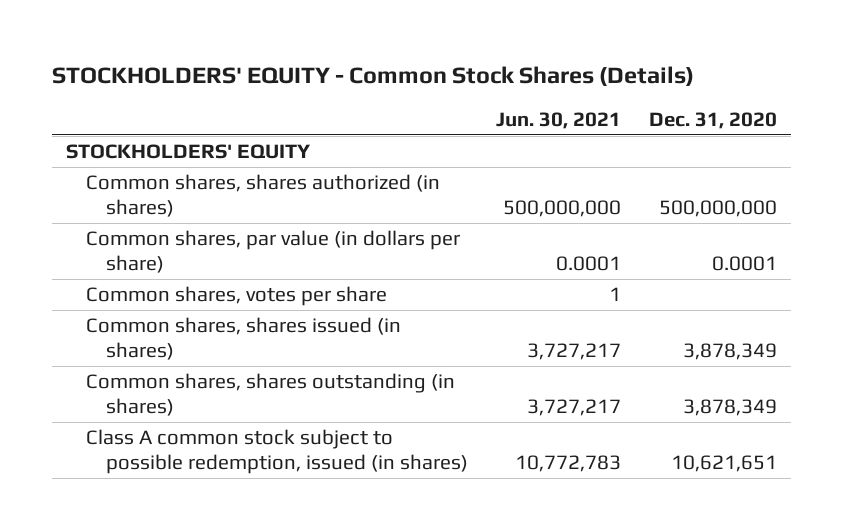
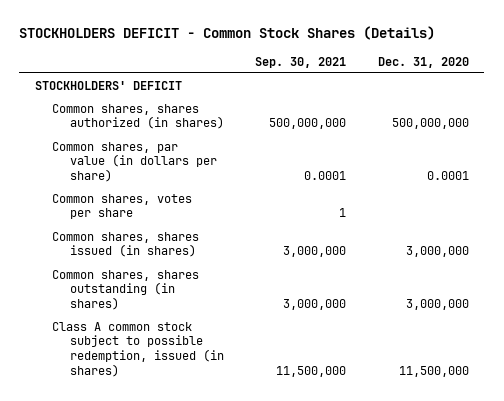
- STOCKHOLDERS' EQUITY - Common Stock Shares (Details)
+ STOCKHOLDERS DEFICIT - Common Stock Shares (Details)
- | Jun. 30, 2021 | Dec. 31, 2020
+ | Sep. 30, 2021 | Dec. 31, 2020
- STOCKHOLDERS' EQUITY
+ STOCKHOLDERS' DEFICIT
- Common shares, shares issued (in shares) | 3,727,217 | 3,878,349
- Common shares, shares outstanding (in shares) | 3,727,217 | 3,878,349
- Class A common stock subject to possible redemption, issued (in shares) | 10,772,783 | 10,621,651
+ Common shares, shares issued (in shares) | 3,000,000 | 3,000,000
+ Common shares, shares outstanding (in shares) | 3,000,000 | 3,000,000
+ Class A common stock subject to possible redemption, issued (in shares) | 11,500,000 | 11,500,000

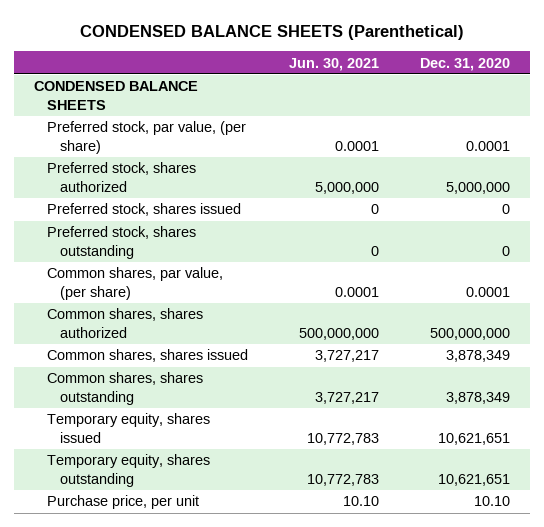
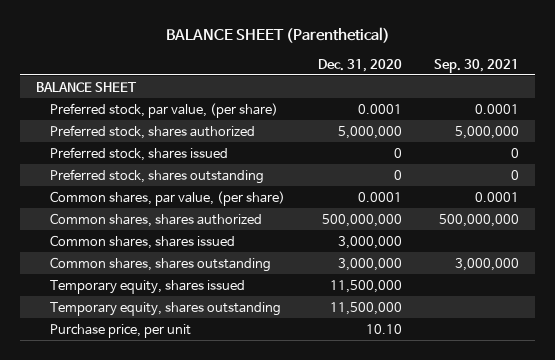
- CONDENSED BALANCE SHEETS (Parenthetical)
+ BALANCE SHEET (Parenthetical)
- | Jun. 30, 2021 | Dec. 31, 2020
+ | Dec. 31, 2020 | Sep. 30, 2021
- CONDENSED BALANCE SHEETS
+ BALANCE SHEET
- Common shares, shares issued | 3,727,217 | 3,878,349
- Common shares, shares outstanding | 3,727,217 | 3,878,349
- Temporary equity, shares issued | 10,772,783 | 10,621,651
- Temporary equity, shares outstanding | 10,772,783 | 10,621,651
+ Common shares, shares issued | 3,000,000 |
+ Common shares, shares outstanding | 3,000,000 | 3,000,000
+ Temporary equity, shares issued | 11,500,000 |
+ Temporary equity, shares outstanding | 11,500,000 |

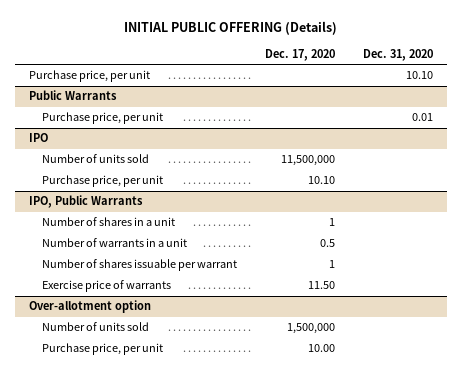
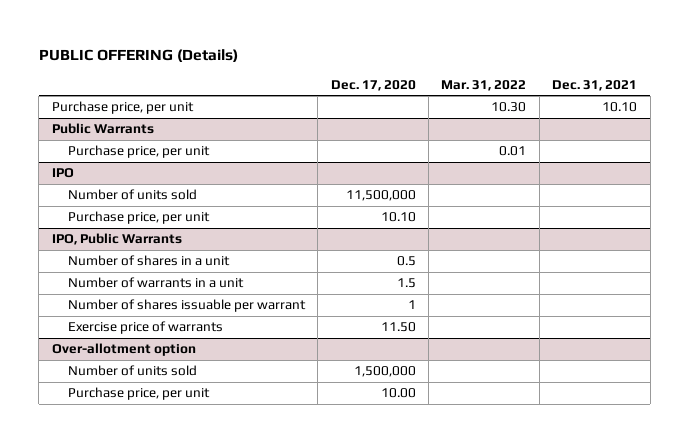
- INITIAL PUBLIC OFFERING (Details)
+ PUBLIC OFFERING (Details)
- | Dec. 17, 2020 | Dec. 31, 2020
+ | Dec. 17, 2020 | Mar. 31, 2022 | Dec. 31, 2021
@ IPO, Public Warrants
- Number of shares in a unit | 1 |
- Number of warrants in a unit | 0.5 |
+ Number of shares in a unit | 0.5 | |
+ Number of warrants in a unit | 1.5 | |

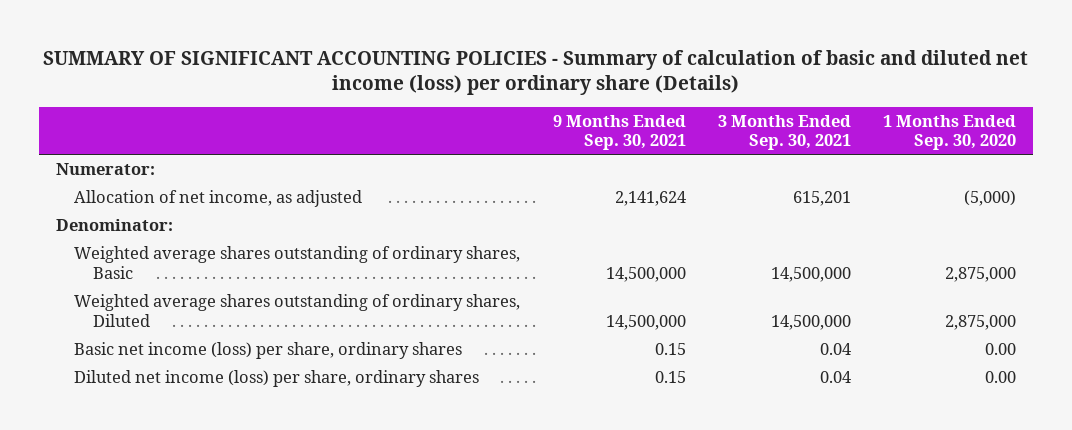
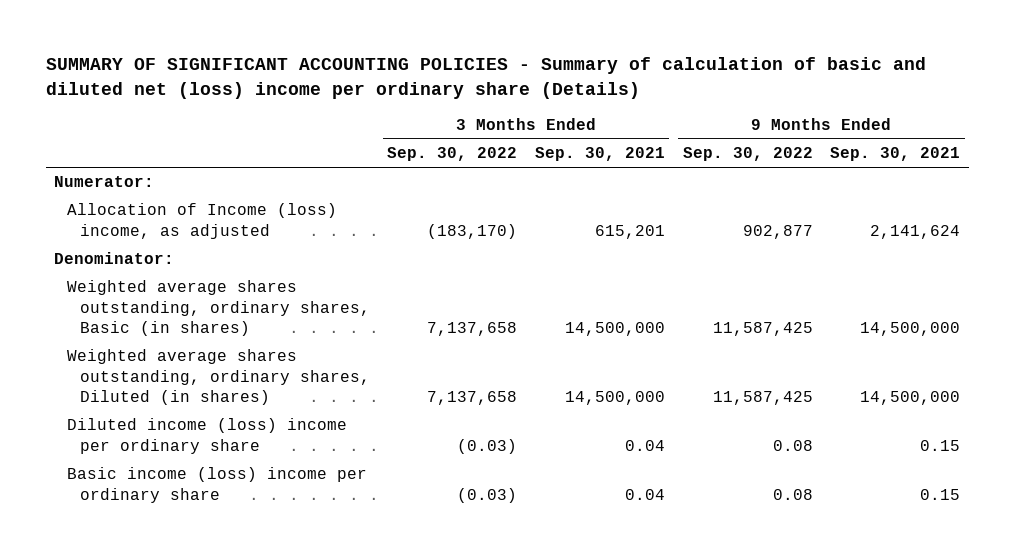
- SUMMARY OF SIGNIFICANT ACCOUNTING POLICIES - Summary of calculation of basic and diluted net income (loss) per ordinary share (Details)
+ SUMMARY OF SIGNIFICANT ACCOUNTING POLICIES - Summary of calculation of basic and diluted net (loss) income per ordinary share (Details)
- | 9 Months Ended Sep. 30, 2021 | 3 Months Ended Sep. 30, 2021 | 1 Months Ended Sep. 30, 2020
+ | 3 Months Ended Sep. 30, 2022 | 3 Months Ended Sep. 30, 2021 | 9 Months Ended Sep. 30, 2022 | 9 Months Ended Sep. 30, 2021
- Allocation of net income, as adjusted | 2,141,624 | 615,201 | (5,000)
+ Allocation of Income (loss) income, as adjusted | (183,170) | 615,201 | 902,877 | 2,141,624
- Weighted average shares outstanding of ordinary shares, Basic | 14,500,000 | 14,500,000 | 2,875,000
- Weighted average shares outstanding of ordinary shares, Diluted | 14,500,000 | 14,500,000 | 2,875,000
- Basic net income (loss) per share, ordinary shares | 0.15 | 0.04 | 0.00
- Diluted net income (loss) per share, ordinary shares | 0.15 | 0.04 | 0.00
+ Weighted average shares outstanding, ordinary shares, Basic (in shares) | 7,137,658 | 14,500,000 | 11,587,425 | 14,500,000
+ Weighted average shares outstanding, ordinary shares, Diluted (in shares) | 7,137,658 | 14,500,000 | 11,587,425 | 14,500,000
+ Diluted income (loss) income per ordinary share | (0.03) | 0.04 | 0.08 | 0.15
+ Basic income (loss) income per ordinary share | (0.03) | 0.04 | 0.08 | 0.15

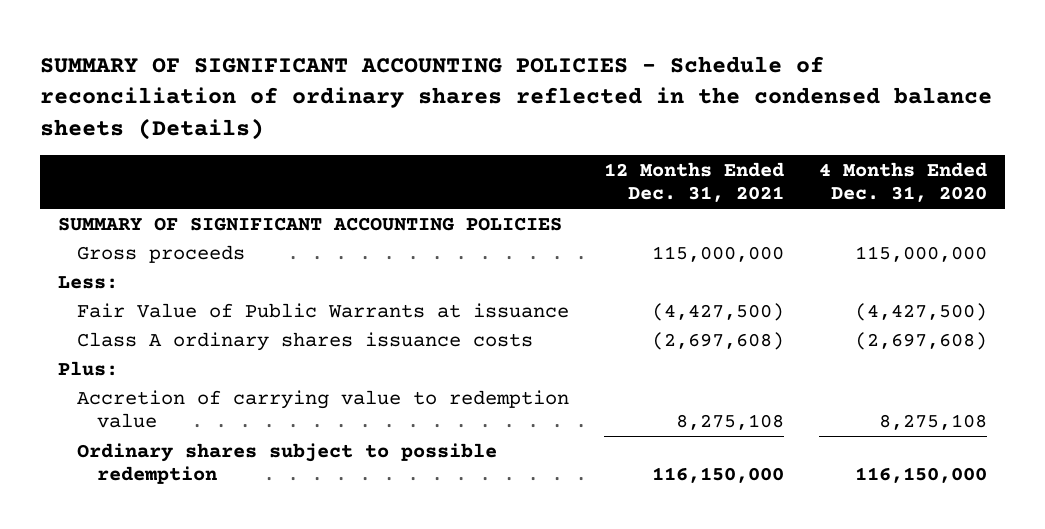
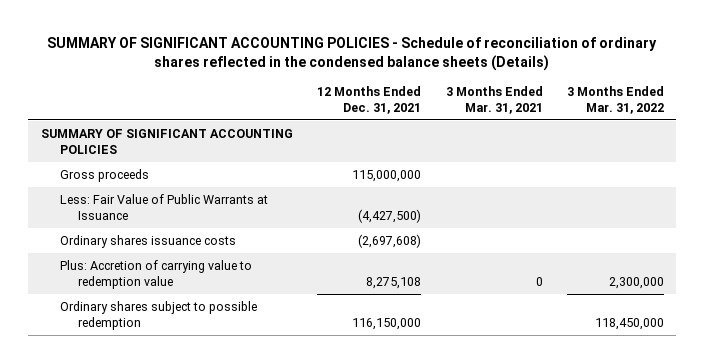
- | 12 Months Ended Dec. 31, 2021 | 4 Months Ended Dec. 31, 2020
+ | 12 Months Ended Dec. 31, 2021 | 3 Months Ended Mar. 31, 2021 | 3 Months Ended Mar. 31, 2022
- Less:
- Fair Value of Public Warrants at issuance | (4,427,500) | (4,427,500)
- Class A ordinary shares issuance costs | (2,697,608) | (2,697,608)
- Plus:
- Accretion of carrying value to redemption value | 8,275,108 | 8,275,108
+ Less: Fair Value of Public Warrants at Issuance | (4,427,500) | |
+ Ordinary shares issuance costs | (2,697,608) | |
+ Plus: Accretion of carrying value to redemption value | 8,275,108 | 0 | 2,300,000

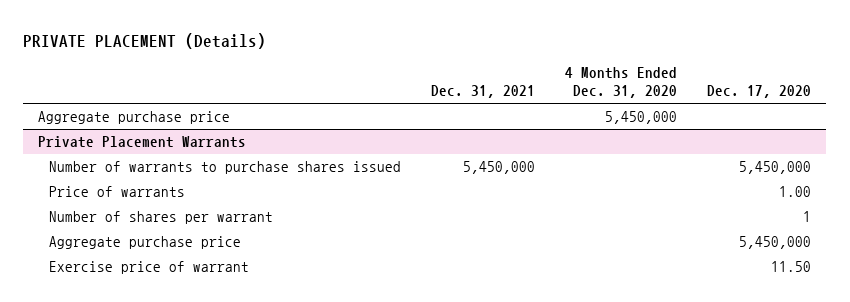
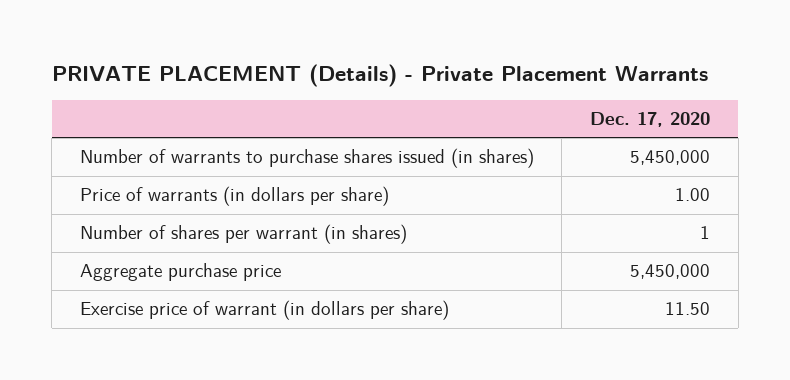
- PRIVATE PLACEMENT (Details)
+ PRIVATE PLACEMENT (Details) - Private Placement Warrants
- | Dec. 31, 2021 | 4 Months Ended Dec. 31, 2020 | Dec. 17, 2020
+ | Dec. 17, 2020
- Aggregate purchase price | | 5,450,000 |
- Private Placement Warrants
- Number of warrants to purchase shares issued | 5,450,000 | | 5,450,000
- Price of warrants | | | 1.00
- Number of shares per warrant | | | 1
+ Number of warrants to purchase shares issued (in shares) | 5,450,000
+ Price of warrants (in dollars per share) | 1.00
+ Number of shares per warrant (in shares) | 1
- Exercise price of warrant | | | 11.50
+ Exercise price of warrant (in dollars per share) | 11.50

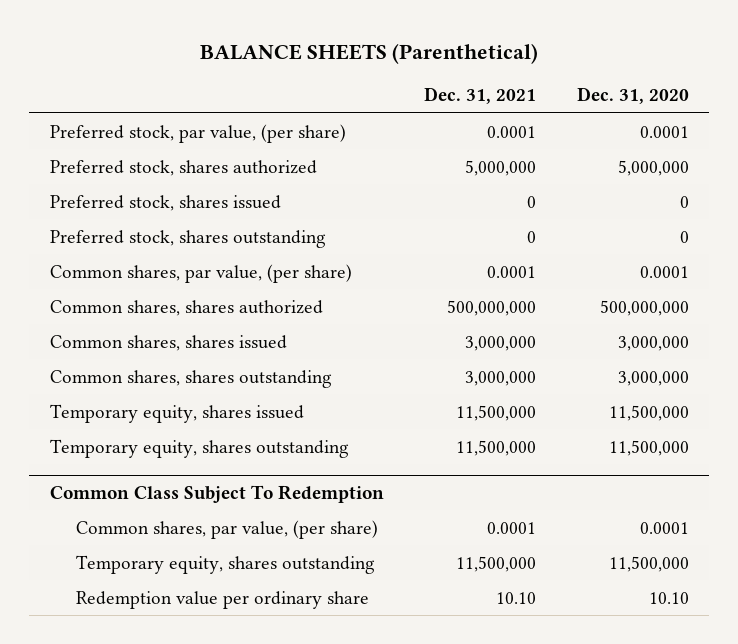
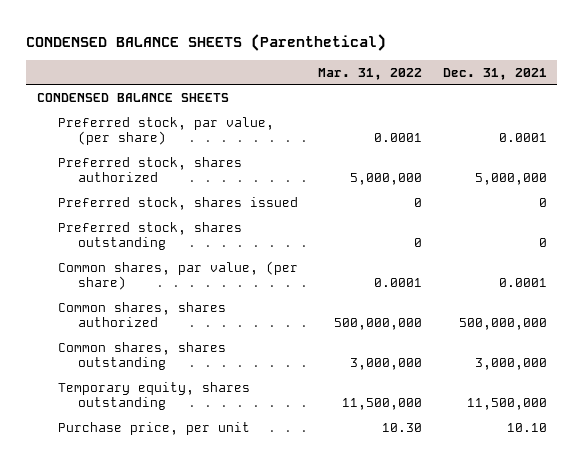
- BALANCE SHEETS (Parenthetical)
+ CONDENSED BALANCE SHEETS (Parenthetical)
- | Dec. 31, 2021 | Dec. 31, 2020
+ | Mar. 31, 2022 | Dec. 31, 2021
+ CONDENSED BALANCE SHEETS
- Common shares, shares issued | 3,000,000 | 3,000,000
- Temporary equity, shares issued | 11,500,000 | 11,500,000
- Common Class Subject To Redemption
- Common shares, par value, (per share) | 0.0001 | 0.0001
- Temporary equity, shares outstanding | 11,500,000 | 11,500,000
- Redemption value per ordinary share | 10.10 | 10.10
+ Purchase price, per unit | 10.30 | 10.10

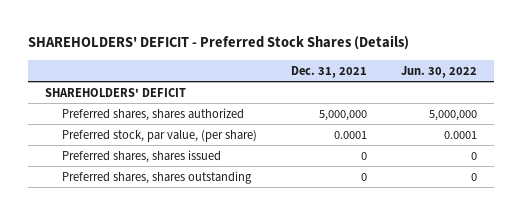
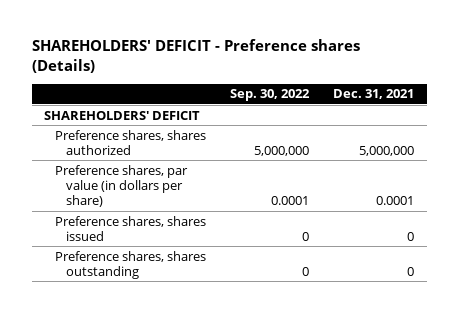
- SHAREHOLDERS' DEFICIT - Preferred Stock Shares (Details)
+ SHAREHOLDERS' DEFICIT - Preference shares (Details)
- | Dec. 31, 2021 | Jun. 30, 2022
+ | Sep. 30, 2022 | Dec. 31, 2021
- Preferred shares, shares authorized | 5,000,000 | 5,000,000
- Preferred stock, par value, (per share) | 0.0001 | 0.0001
- Preferred shares, shares issued | 0 | 0
- Preferred shares, shares outstanding | 0 | 0
+ Preference shares, shares authorized | 5,000,000 | 5,000,000
+ Preference shares, par value (in dollars per share) | 0.0001 | 0.0001
+ Preference shares, shares issued | 0 | 0
+ Preference shares, shares outstanding | 0 | 0

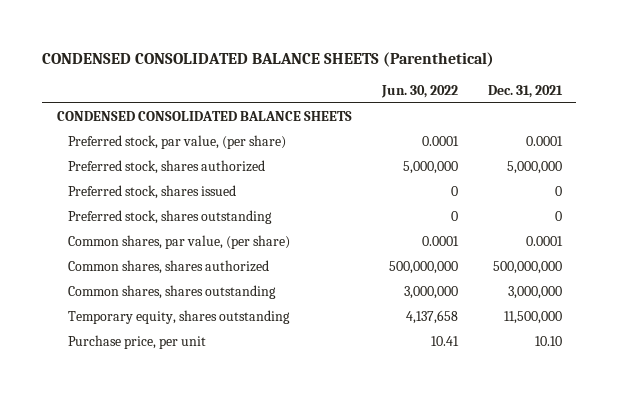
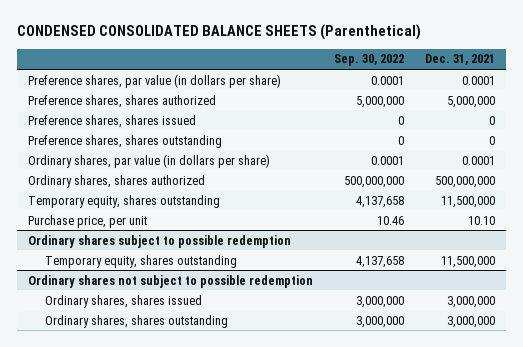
- | Jun. 30, 2022 | Dec. 31, 2021
+ | Sep. 30, 2022 | Dec. 31, 2021
- CONDENSED CONSOLIDATED BALANCE SHEETS
- Preferred stock, par value, (per share) | 0.0001 | 0.0001
- Preferred stock, shares authorized | 5,000,000 | 5,000,000
- Preferred stock, shares issued | 0 | 0
- Preferred stock, shares outstanding | 0 | 0
- Common shares, par value, (per share) | 0.0001 | 0.0001
- Common shares, shares authorized | 500,000,000 | 500,000,000
- Common shares, shares outstanding | 3,000,000 | 3,000,000
+ Preference shares, par value (in dollars per share) | 0.0001 | 0.0001
+ Preference shares, shares authorized | 5,000,000 | 5,000,000
+ Preference shares, shares issued | 0 | 0
+ Preference shares, shares outstanding | 0 | 0
+ Ordinary shares, par value (in dollars per share) | 0.0001 | 0.0001
+ Ordinary shares, shares authorized | 500,000,000 | 500,000,000
+ Ordinary shares subject to possible redemption
+ Temporary equity, shares outstanding | 4,137,658 | 11,500,000
+ Ordinary shares not subject to possible redemption
+ Ordinary shares, shares issued | 3,000,000 | 3,000,000
+ Ordinary shares, shares outstanding | 3,000,000 | 3,000,000

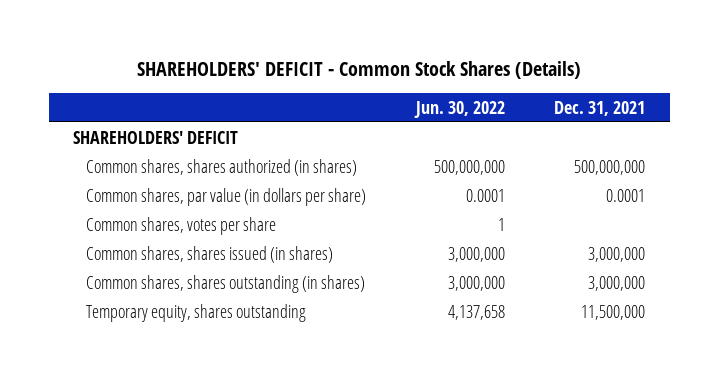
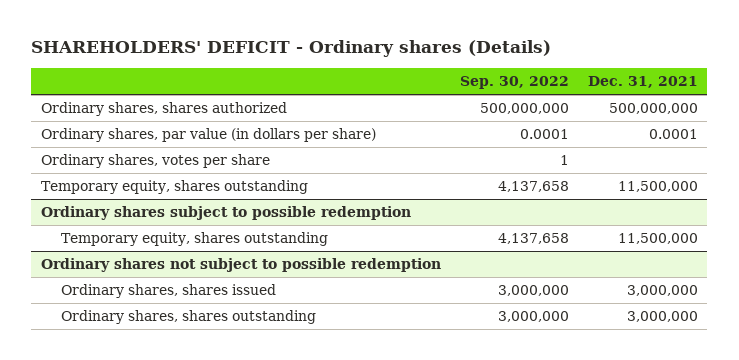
- SHAREHOLDERS' DEFICIT - Common Stock Shares (Details)
+ SHAREHOLDERS' DEFICIT - Ordinary shares (Details)
- | Jun. 30, 2022 | Dec. 31, 2021
+ | Sep. 30, 2022 | Dec. 31, 2021
- SHAREHOLDERS' DEFICIT
- Common shares, shares authorized (in shares) | 500,000,000 | 500,000,000
- Common shares, par value (in dollars per share) | 0.0001 | 0.0001
- Common shares, votes per share | 1 |
- Common shares, shares issued (in shares) | 3,000,000 | 3,000,000
- Common shares, shares outstanding (in shares) | 3,000,000 | 3,000,000
+ Ordinary shares, shares authorized | 500,000,000 | 500,000,000
+ Ordinary shares, par value (in dollars per share) | 0.0001 | 0.0001
+ Ordinary shares, votes per share | 1 |
+ Ordinary shares subject to possible redemption
+ Temporary equity, shares outstanding | 4,137,658 | 11,500,000
+ Ordinary shares not subject to possible redemption
+ Ordinary shares, shares issued | 3,000,000 | 3,000,000
+ Ordinary shares, shares outstanding | 3,000,000 | 3,000,000

